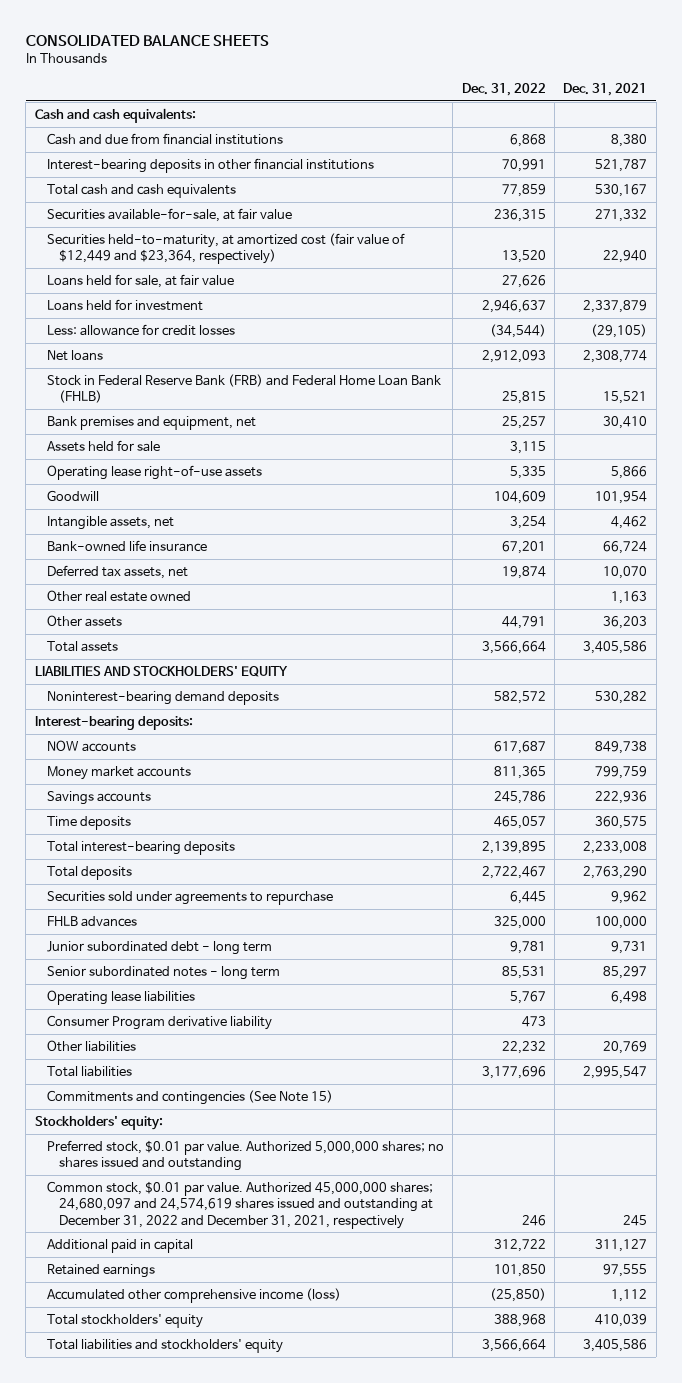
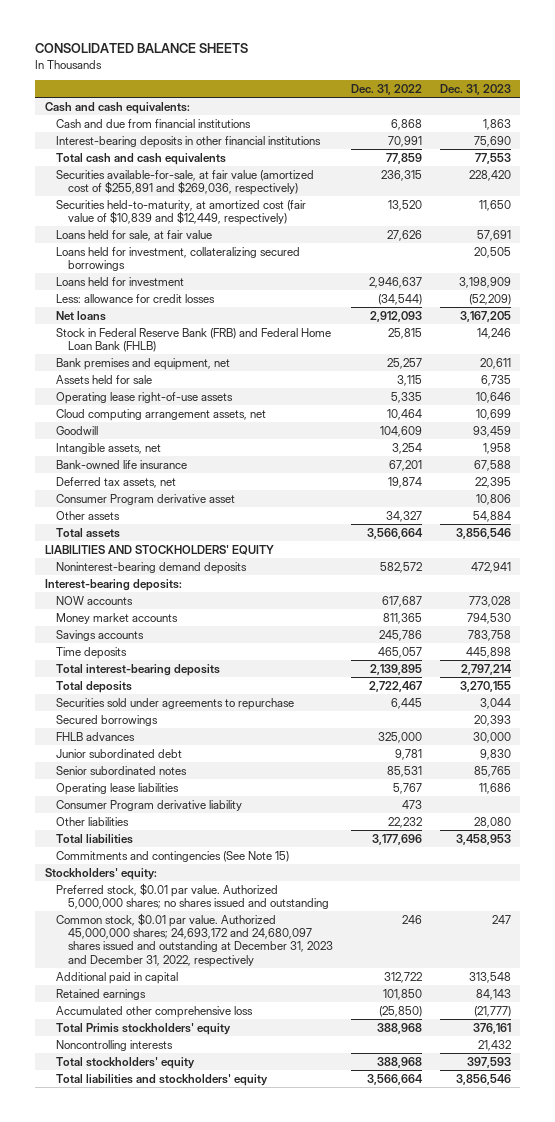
- | Dec. 31, 2022 | Dec. 31, 2021
+ | Dec. 31, 2022 | Dec. 31, 2023
- Securities available-for-sale, at fair value | 236,315 | 271,332
- Securities held-to-maturity, at amortized cost (fair value of $12,449 and $23,364, respectively) | 13,520 | 22,940
+ Securities available-for-sale, at fair value (amortized cost of $255,891 and $269,036, respectively) | 236,315 | 228,420
+ Securities held-to-maturity, at amortized cost (fair value of $10,839 and $12,449, respectively) | 13,520 | 11,650
+ Loans held for investment, collateralizing secured borrowings | | 20,505
+ Cloud computing arrangement assets, net | 10,464 | 10,699
- Other real estate owned | | 1,163
- Other assets | 44,791 | 36,203
+ Consumer Program derivative asset | | 10,806
+ Other assets | 34,327 | 54,884
+ Secured borrowings | | 20,393
- Junior subordinated debt - long term | 9,781 | 9,731
- Senior subordinated notes - long term | 85,531 | 85,297
+ Junior subordinated debt | 9,781 | 9,830
+ Senior subordinated notes | 85,531 | 85,765
- Common stock, $0.01 par value. Authorized 45,000,000 shares; 24,680,097 and 24,574,619 shares issued and outstanding at December 31, 2022 and December 31, 2021, respectively | 246 | 245
+ Common stock, $0.01 par value. Authorized 45,000,000 shares; 24,693,172 and 24,680,097 shares issued and outstanding at December 31, 2023 and December 31, 2022, respectively | 246 | 247
- Accumulated other comprehensive income (loss) | (25,850) | 1,112
+ Accumulated other comprehensive loss | (25,850) | (21,777)
+ Total Primis stockholders' equity | 388,968 | 376,161
+ Noncontrolling interests | | 21,432

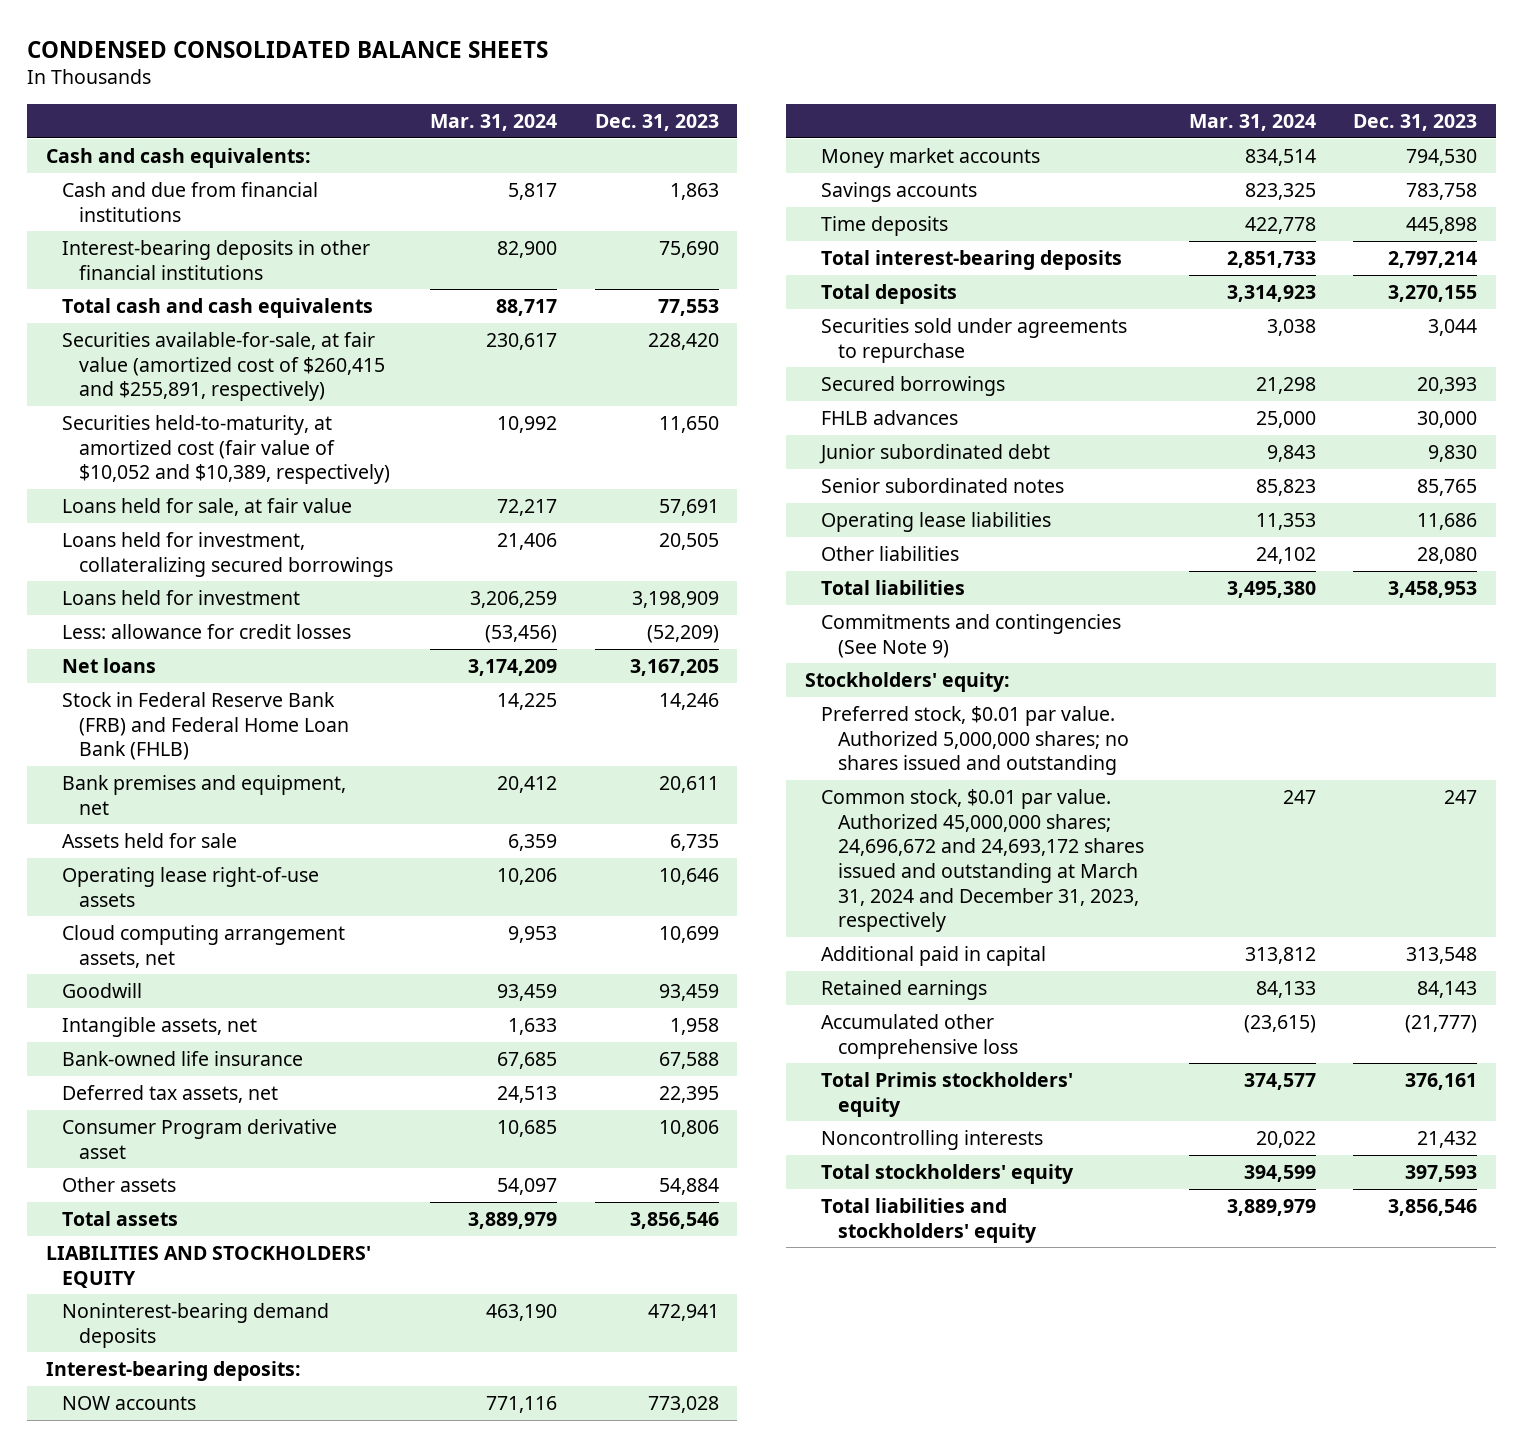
- CONSOLIDATED BALANCE SHEETS
+ CONDENSED CONSOLIDATED BALANCE SHEETS
- | Dec. 31, 2022 | Dec. 31, 2023
+ | Mar. 31, 2024 | Dec. 31, 2023
- Securities available-for-sale, at fair value (amortized cost of $255,891 and $269,036, respectively) | 236,315 | 228,420
- Securities held-to-maturity, at amortized cost (fair value of $10,839 and $12,449, respectively) | 13,520 | 11,650
+ Securities available-for-sale, at fair value (amortized cost of $260,415 and $255,891, respectively) | 230,617 | 228,420
+ Securities held-to-maturity, at amortized cost (fair value of $10,052 and $10,389, respectively) | 10,992 | 11,650
- Consumer Program derivative liability | 473 |
- Commitments and contingencies (See Note 15)
+ Commitments and contingencies (See Note 9)
- Common stock, $0.01 par value. Authorized 45,000,000 shares; 24,693,172 and 24,680,097 shares issued and outstanding at December 31, 2023 and December 31, 2022, respectively | 246 | 247
+ Common stock, $0.01 par value. Authorized 45,000,000 shares; 24,696,672 and 24,693,172 shares issued and outstanding at March 31, 2024 and December 31, 2023, respectively | 247 | 247

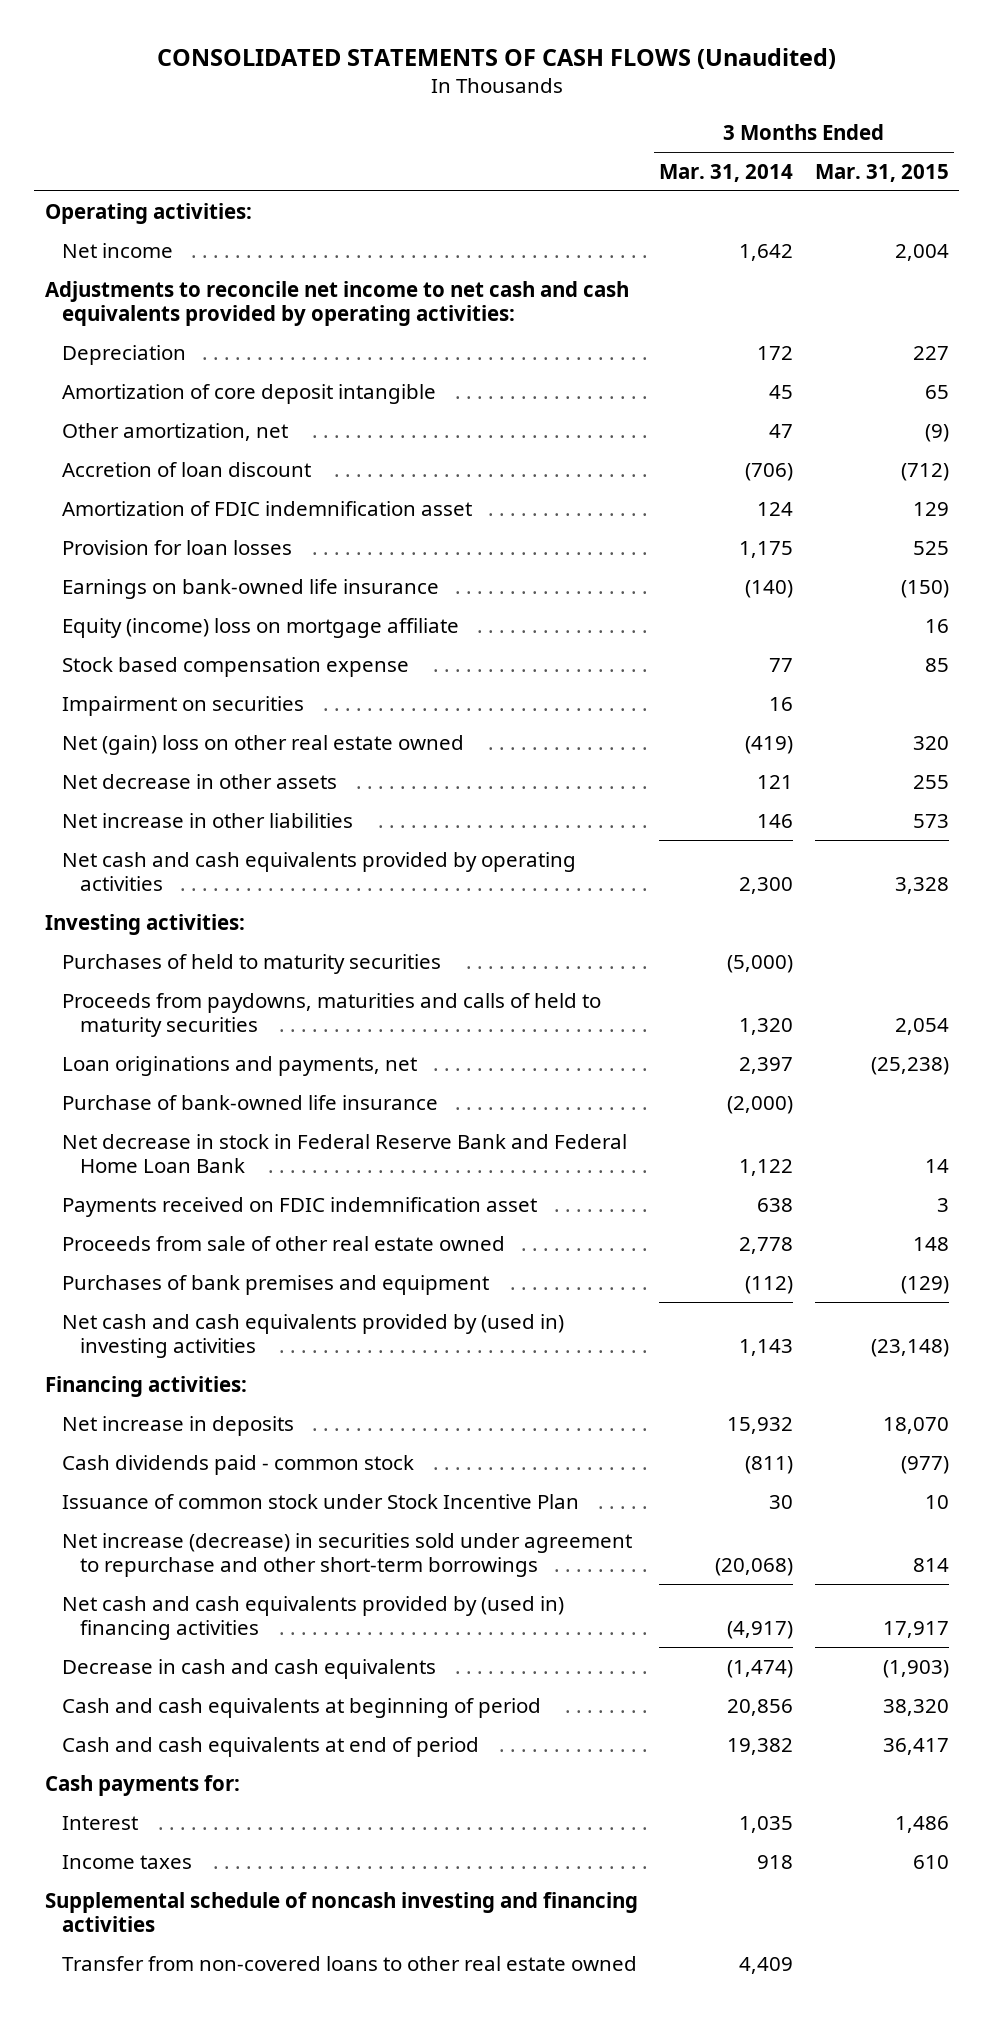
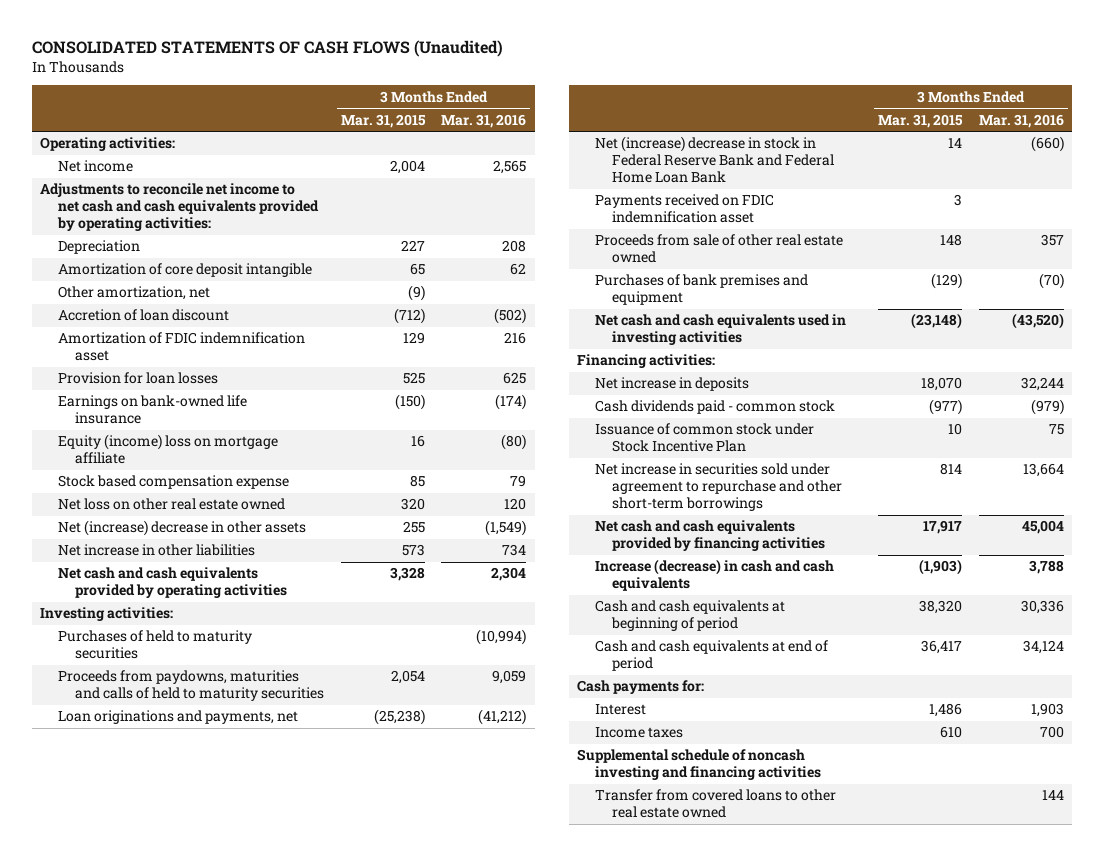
- | 3 Months Ended Mar. 31, 2014 | 3 Months Ended Mar. 31, 2015
+ | 3 Months Ended Mar. 31, 2015 | 3 Months Ended Mar. 31, 2016
- Impairment on securities | 16 |
- Net (gain) loss on other real estate owned | (419) | 320
- Net decrease in other assets | 121 | 255
+ Net loss on other real estate owned | 320 | 120
+ Net (increase) decrease in other assets | 255 | (1,549)
- Purchase of bank-owned life insurance | (2,000) |
- Net decrease in stock in Federal Reserve Bank and Federal Home Loan Bank | 1,122 | 14
+ Net (increase) decrease in stock in Federal Reserve Bank and Federal Home Loan Bank | 14 | (660)
- Net cash and cash equivalents provided by (used in) investing activities | 1,143 | (23,148)
+ Net cash and cash equivalents used in investing activities | (23,148) | (43,520)
- Net increase (decrease) in securities sold under agreement to repurchase and other short-term borrowings | (20,068) | 814
- Net cash and cash equivalents provided by (used in) financing activities | (4,917) | 17,917
- Decrease in cash and cash equivalents | (1,474) | (1,903)
+ Net increase in securities sold under agreement to repurchase and other short-term borrowings | 814 | 13,664
+ Net cash and cash equivalents provided by financing activities | 17,917 | 45,004
+ Increase (decrease) in cash and cash equivalents | (1,903) | 3,788
- Transfer from non-covered loans to other real estate owned | 4,409 |
+ Transfer from covered loans to other real estate owned | | 144

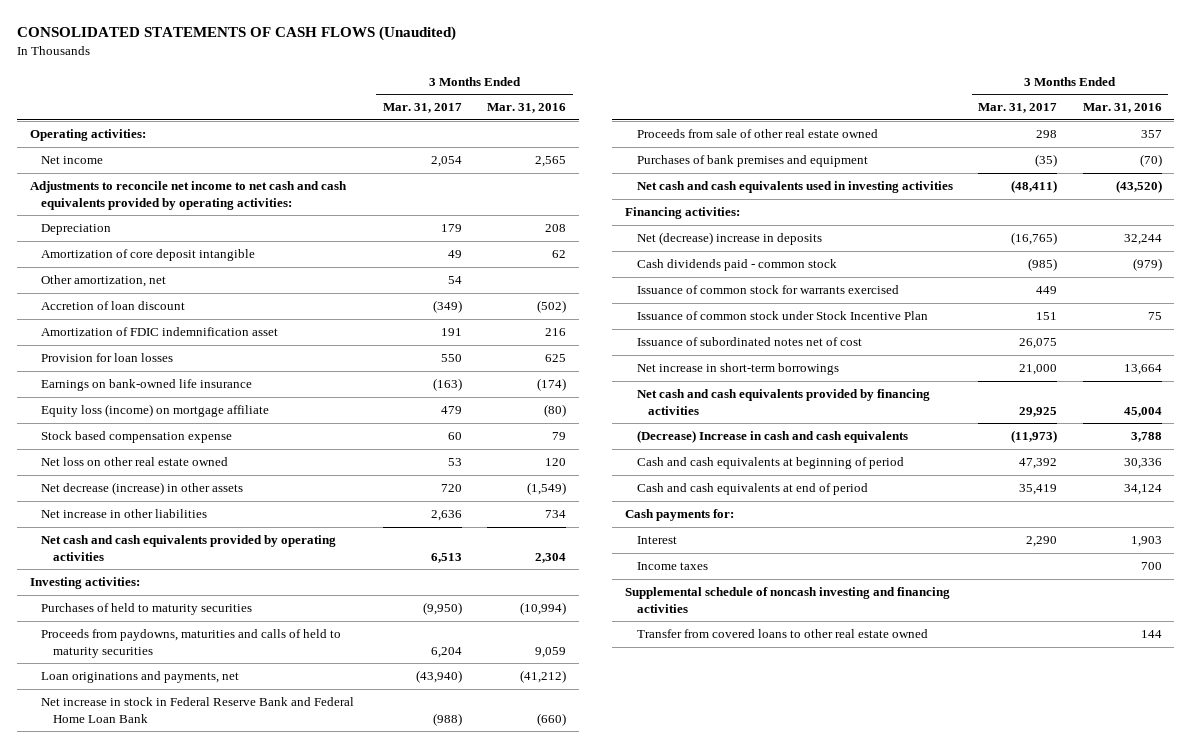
- | 3 Months Ended Mar. 31, 2015 | 3 Months Ended Mar. 31, 2016
+ | 3 Months Ended Mar. 31, 2017 | 3 Months Ended Mar. 31, 2016
- Equity (income) loss on mortgage affiliate | 16 | (80)
+ Equity loss (income) on mortgage affiliate | 479 | (80)
- Net (increase) decrease in other assets | 255 | (1,549)
+ Net decrease (increase) in other assets | 720 | (1,549)
- Net (increase) decrease in stock in Federal Reserve Bank and Federal Home Loan Bank | 14 | (660)
- Payments received on FDIC indemnification asset | 3 |
+ Net increase in stock in Federal Reserve Bank and Federal Home Loan Bank | (988) | (660)
- Net increase in deposits | 18,070 | 32,244
+ Net (decrease) increase in deposits | (16,765) | 32,244
+ Issuance of common stock for warrants exercised | 449 |
- Net increase in securities sold under agreement to repurchase and other short-term borrowings | 814 | 13,664
+ Issuance of subordinated notes net of cost | 26,075 |
+ Net increase in short-term borrowings | 21,000 | 13,664
- Increase (decrease) in cash and cash equivalents | (1,903) | 3,788
+ (Decrease) Increase in cash and cash equivalents | (11,973) | 3,788

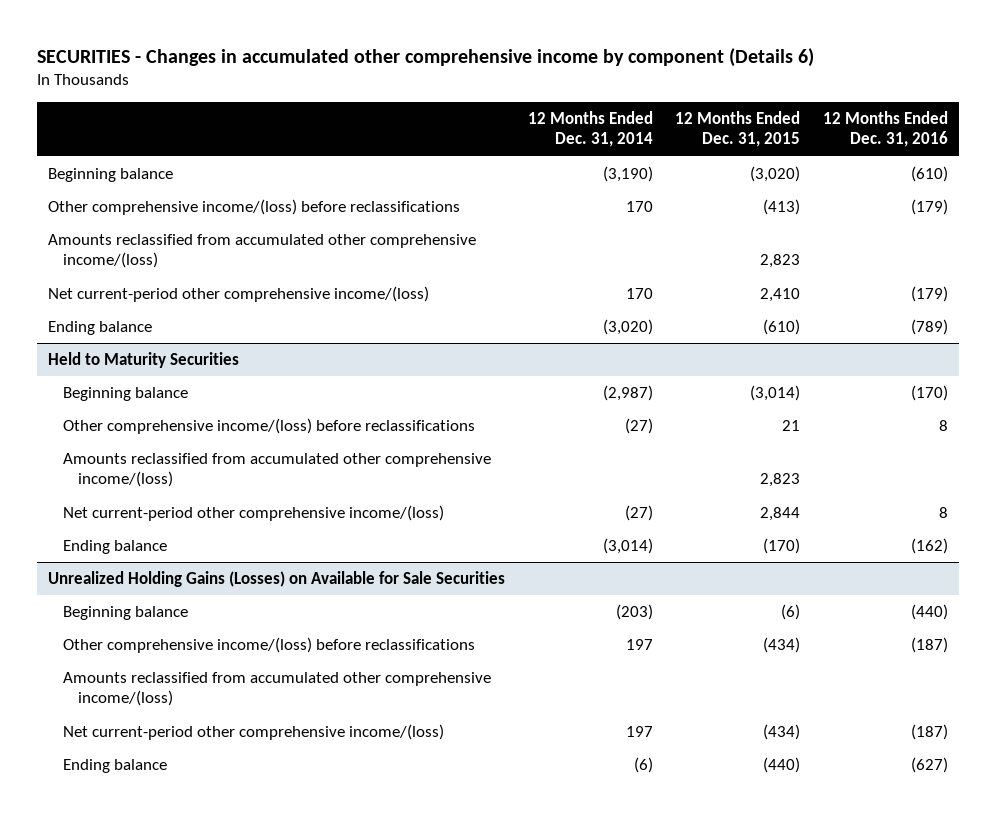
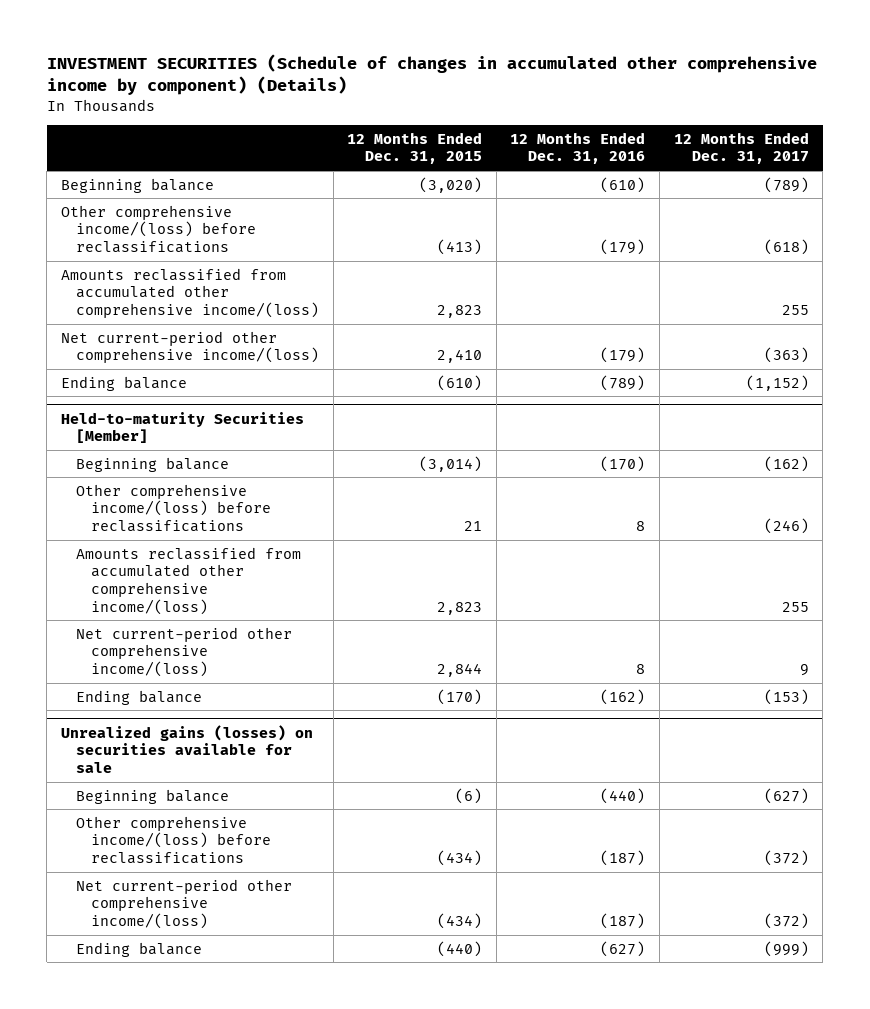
- SECURITIES - Changes in accumulated other comprehensive income by component (Details 6)
+ INVESTMENT SECURITIES (Schedule of changes in accumulated other comprehensive income by component) (Details)
- | 12 Months Ended Dec. 31, 2014 | 12 Months Ended Dec. 31, 2015 | 12 Months Ended Dec. 31, 2016
+ | 12 Months Ended Dec. 31, 2015 | 12 Months Ended Dec. 31, 2016 | 12 Months Ended Dec. 31, 2017
- Held to Maturity Securities
+ Held-to-maturity Securities [Member]
- Unrealized Holding Gains (Losses) on Available for Sale Securities
+ Unrealized gains (losses) on securities available for sale
- Amounts reclassified from accumulated other comprehensive income/(loss)

